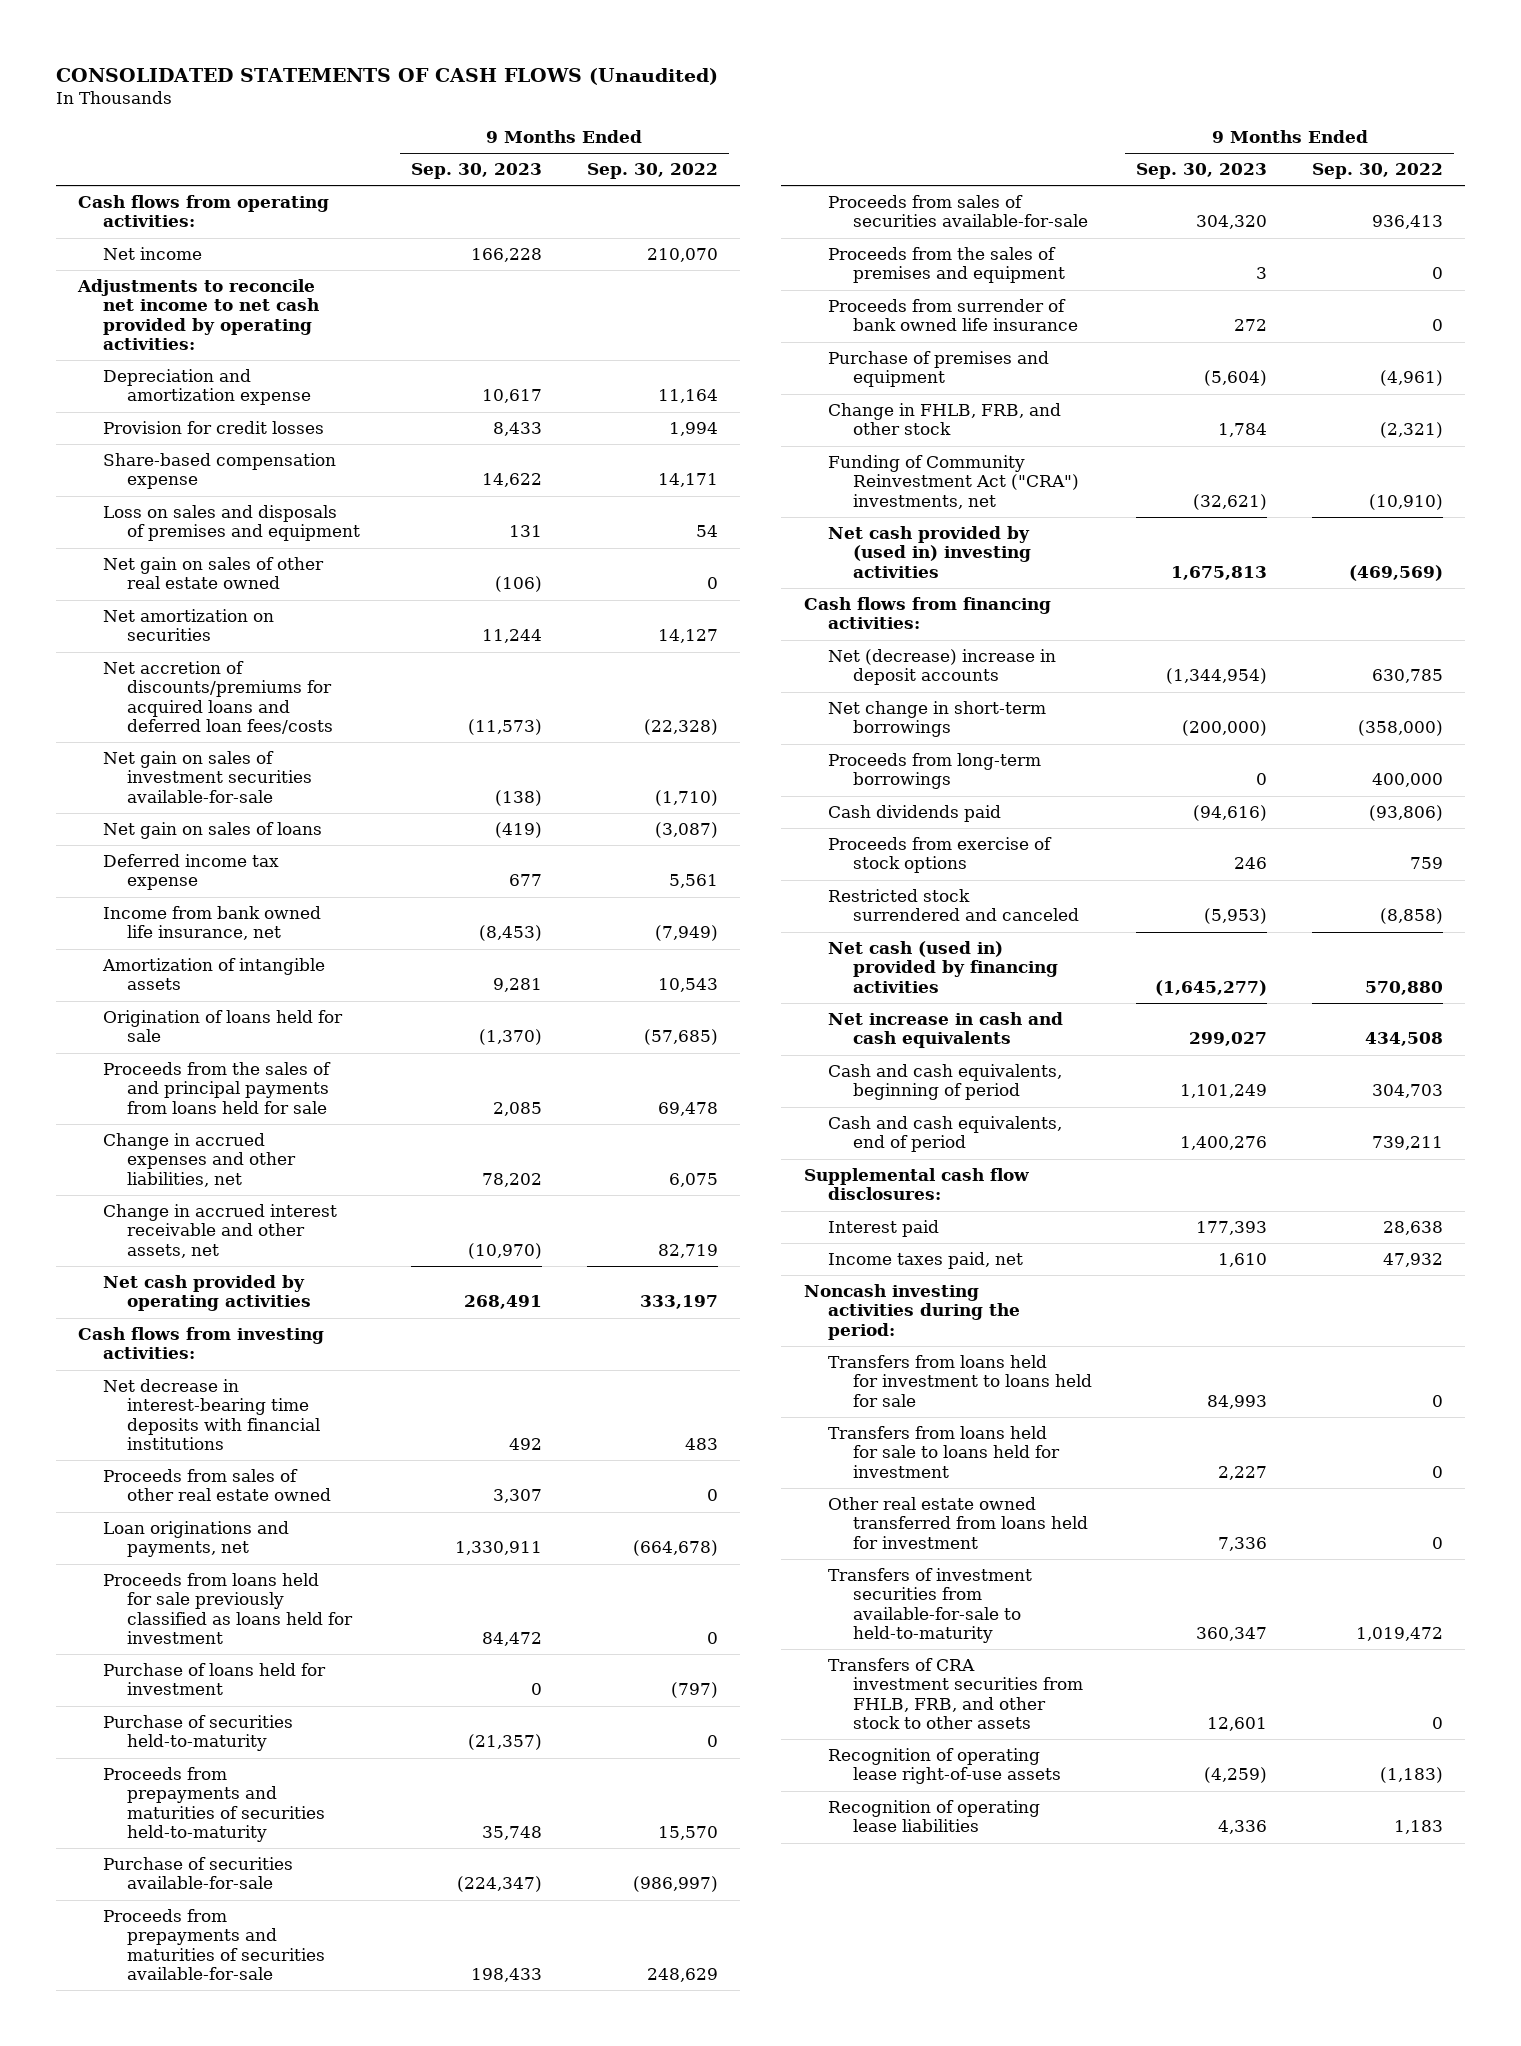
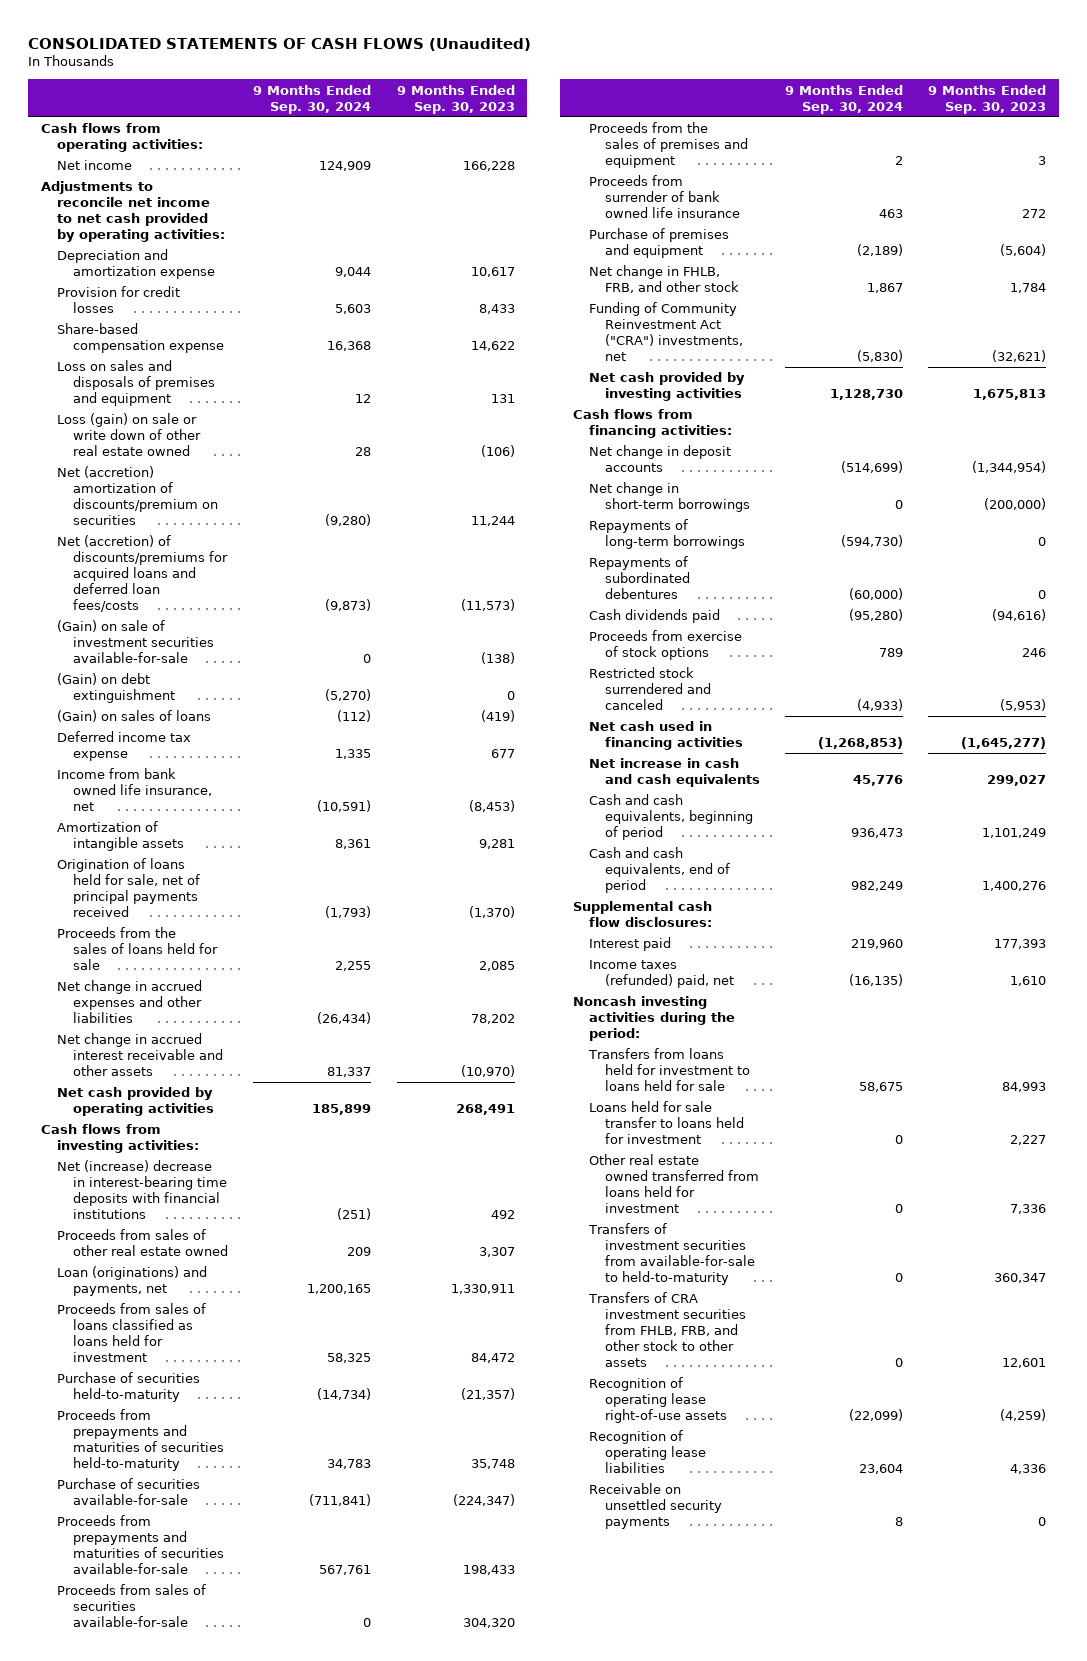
- | 9 Months Ended Sep. 30, 2023 | 9 Months Ended Sep. 30, 2022
+ | 9 Months Ended Sep. 30, 2024 | 9 Months Ended Sep. 30, 2023
- Net gain on sales of other real estate owned | (106) | 0
- Net amortization on securities | 11,244 | 14,127
- Net accretion of discounts/premiums for acquired loans and deferred loan fees/costs | (11,573) | (22,328)
- Net gain on sales of investment securities available-for-sale | (138) | (1,710)
- Net gain on sales of loans | (419) | (3,087)
+ Loss (gain) on sale or write down of other real estate owned | 28 | (106)
+ Net (accretion) amortization of discounts/premium on securities | (9,280) | 11,244
+ Net (accretion) of discounts/premiums for acquired loans and deferred loan fees/costs | (9,873) | (11,573)
+ (Gain) on sale of investment securities available-for-sale | 0 | (138)
+ (Gain) on debt extinguishment | (5,270) | 0
+ (Gain) on sales of loans | (112) | (419)
- Origination of loans held for sale | (1,370) | (57,685)
- Proceeds from the sales of and principal payments from loans held for sale | 2,085 | 69,478
- Change in accrued expenses and other liabilities, net | 78,202 | 6,075
- Change in accrued interest receivable and other assets, net | (10,970) | 82,719
+ Origination of loans held for sale, net of principal payments received | (1,793) | (1,370)
+ Proceeds from the sales of loans held for sale | 2,255 | 2,085
+ Net change in accrued expenses and other liabilities | (26,434) | 78,202
+ Net change in accrued interest receivable and other assets | 81,337 | (10,970)
- Net decrease in interest-bearing time deposits with financial institutions | 492 | 483
+ Net (increase) decrease in interest-bearing time deposits with financial institutions | (251) | 492
- Loan originations and payments, net | 1,330,911 | (664,678)
- Proceeds from loans held for sale previously classified as loans held for investment | 84,472 | 0
- Purchase of loans held for investment | 0 | (797)
+ Loan (originations) and payments, net | 1,200,165 | 1,330,911
+ Proceeds from sales of loans classified as loans held for investment | 58,325 | 84,472
- Change in FHLB, FRB, and other stock | 1,784 | (2,321)
+ Net change in FHLB, FRB, and other stock | 1,867 | 1,784
- Net cash provided by (used in) investing activities | 1,675,813 | (469,569)
+ Net cash provided by investing activities | 1,128,730 | 1,675,813
- Net (decrease) increase in deposit accounts | (1,344,954) | 630,785
+ Net change in deposit accounts | (514,699) | (1,344,954)
- Proceeds from long-term borrowings | 0 | 400,000
+ Repayments of long-term borrowings | (594,730) | 0
+ Repayments of subordinated debentures | (60,000) | 0
- Net cash (used in) provided by financing activities | (1,645,277) | 570,880
+ Net cash used in financing activities | (1,268,853) | (1,645,277)
- Income taxes paid, net | 1,610 | 47,932
+ Income taxes (refunded) paid, net | (16,135) | 1,610
- Transfers from loans held for sale to loans held for investment | 2,227 | 0
+ Loans held for sale transfer to loans held for investment | 0 | 2,227
+ Receivable on unsettled security payments | 8 | 0

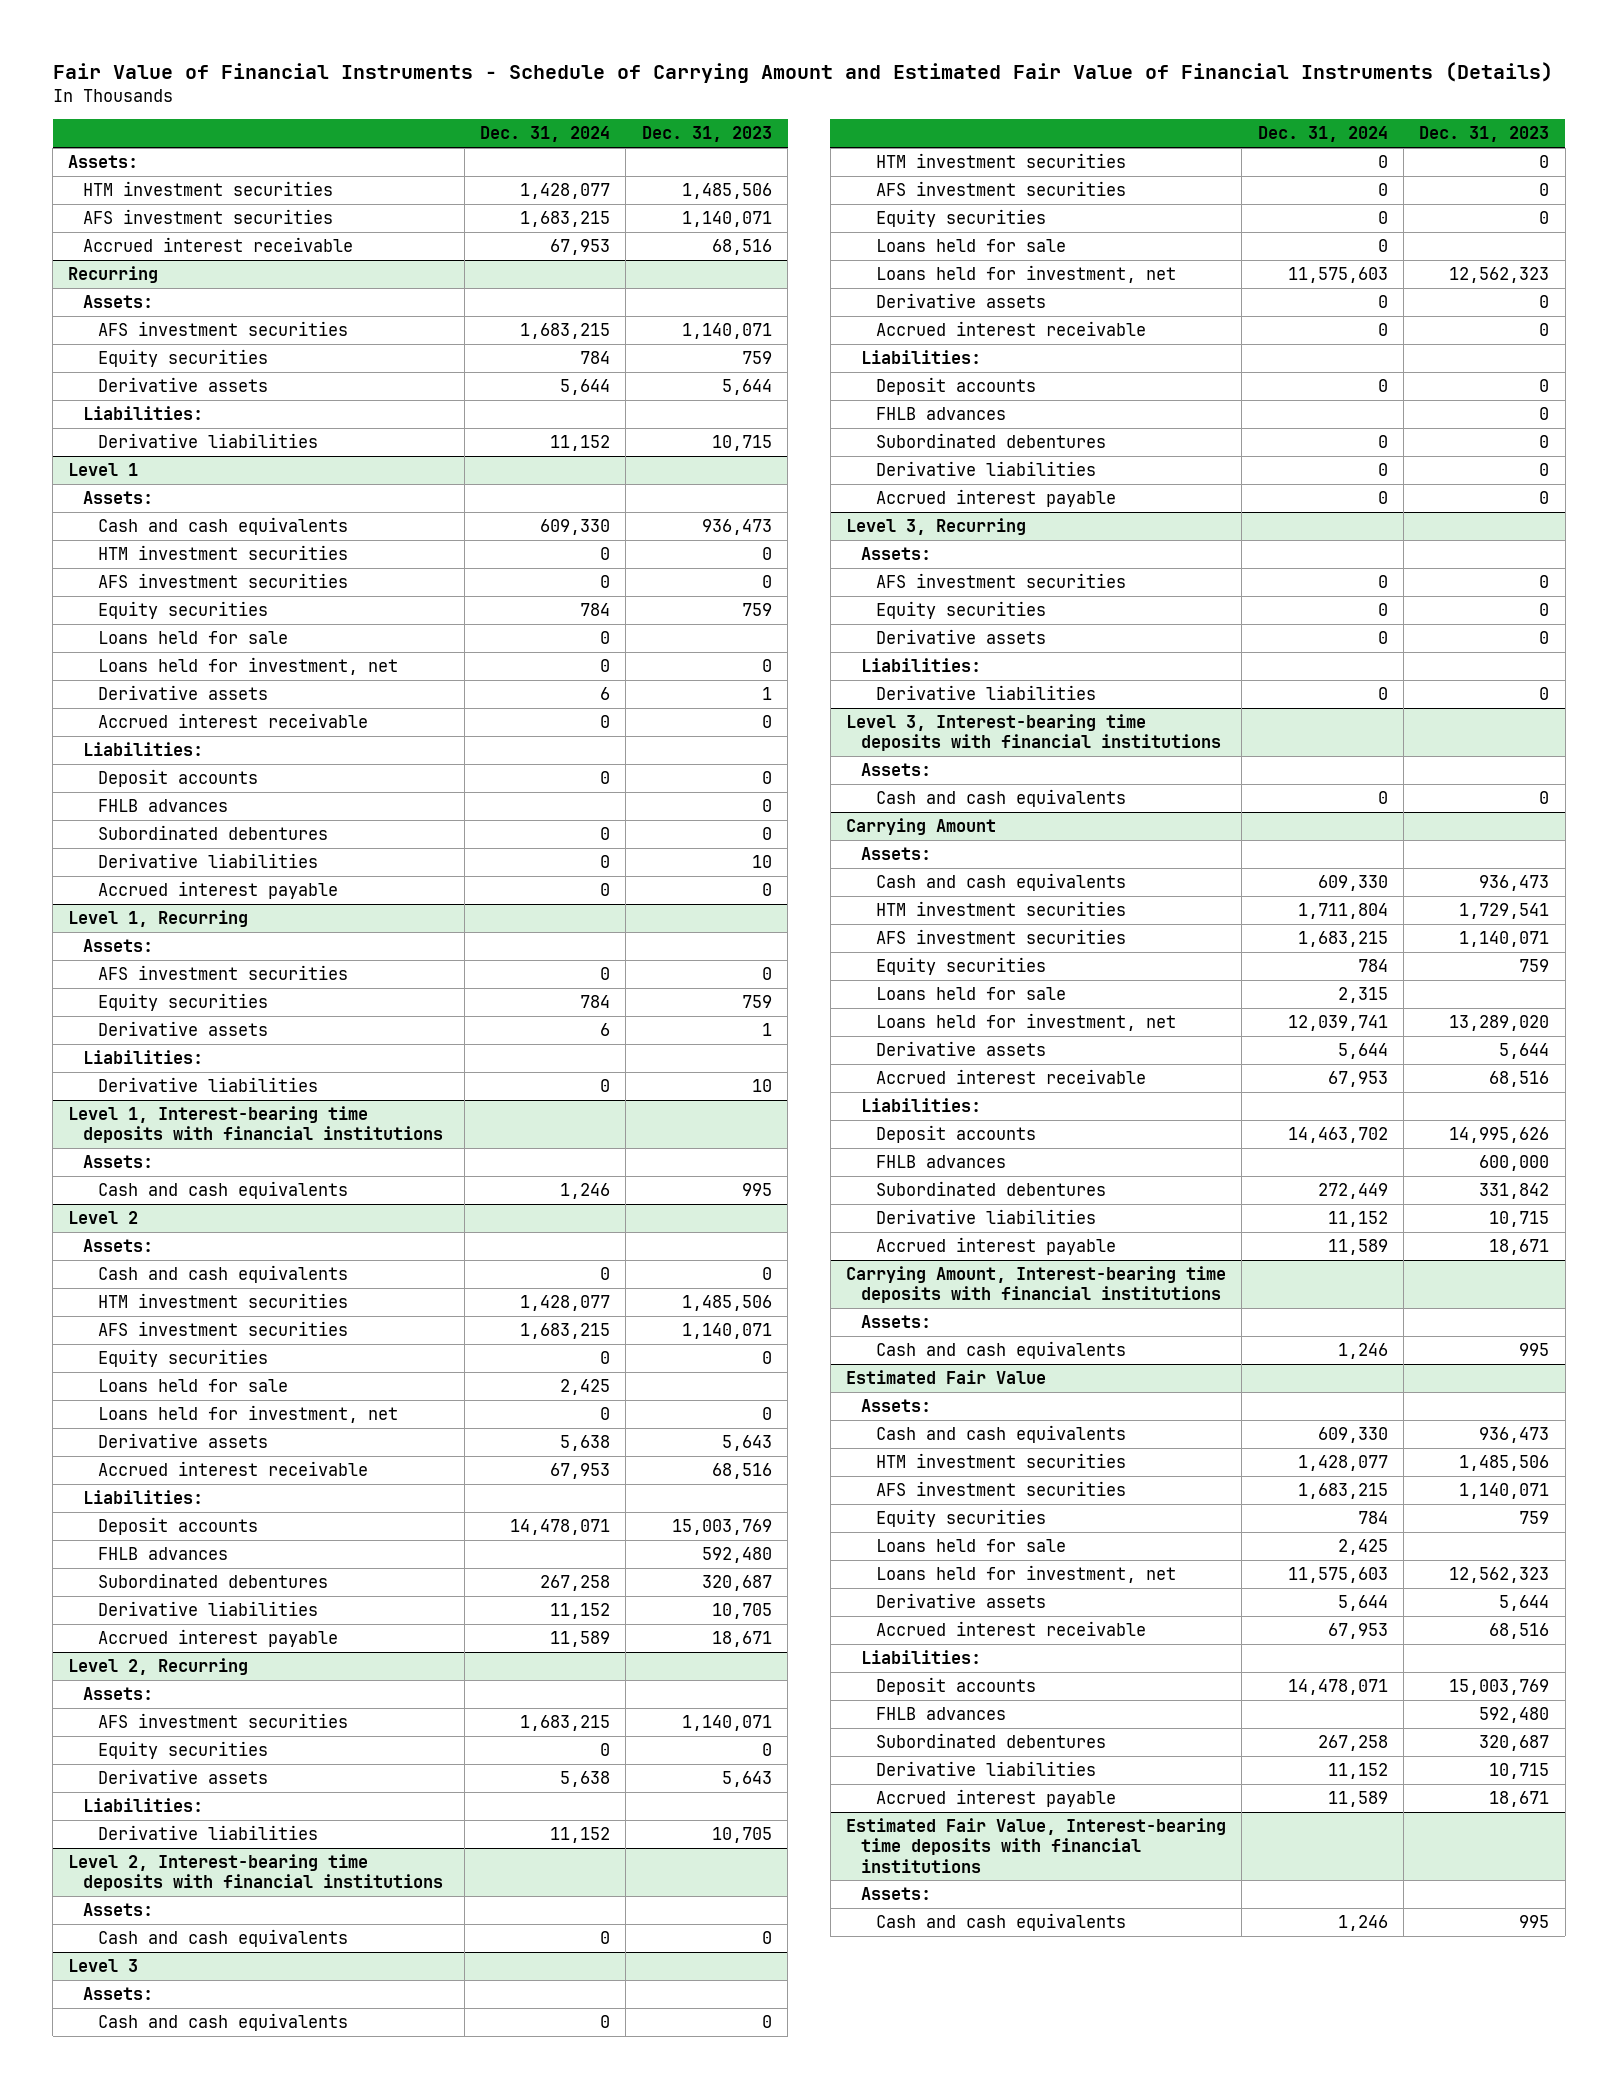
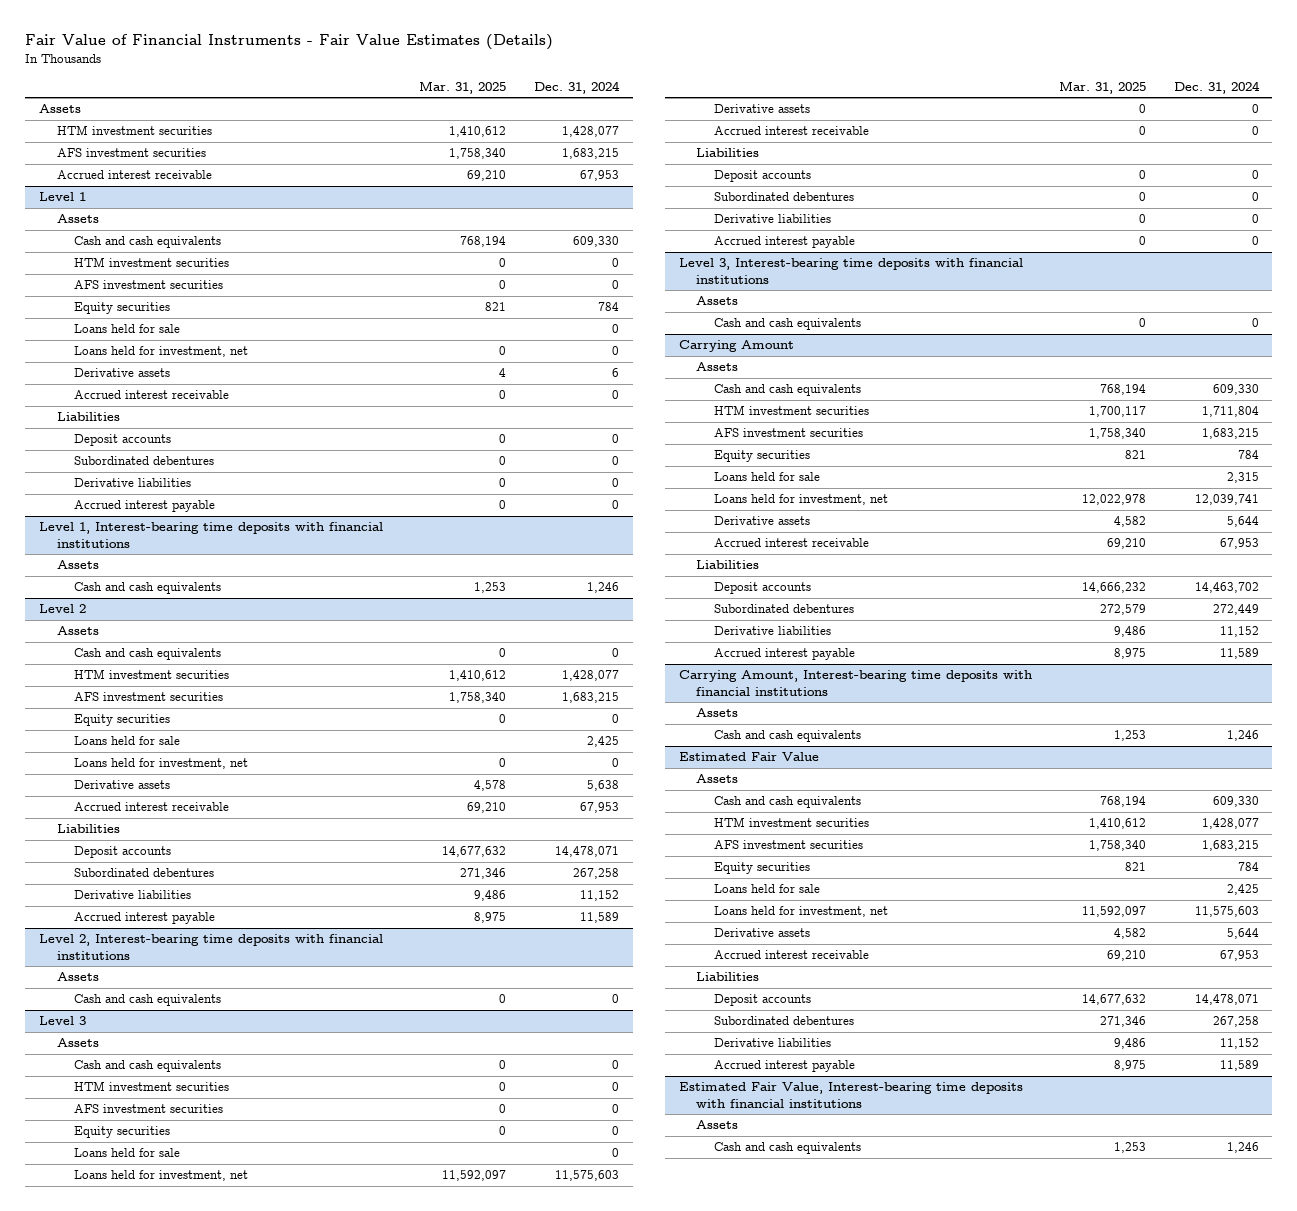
- Fair Value of Financial Instruments - Schedule of Carrying Amount and Estimated Fair Value of Financial Instruments (Details)
+ Fair Value of Financial Instruments - Fair Value Estimates (Details)
- | Dec. 31, 2024 | Dec. 31, 2023
+ | Mar. 31, 2025 | Dec. 31, 2024
- Assets:
+ Assets
- Recurring
- Assets:
- AFS investment securities | 1,683,215 | 1,140,071
- Equity securities | 784 | 759
- Derivative assets | 5,644 | 5,644
- Liabilities:
- Derivative liabilities | 11,152 | 10,715
@ Level 1
- Assets:
+ Assets
- Liabilities:
+ Liabilities
- FHLB advances | | 0
- Level 1, Recurring
- Assets:
- AFS investment securities | 0 | 0
- Equity securities | 784 | 759
- Derivative assets | 6 | 1
- Liabilities:
- Derivative liabilities | 0 | 10
@ Level 1, Interest-bearing time deposits with financial institutions
- Assets:
+ Assets
@ Level 2
- Assets:
+ Assets
- Liabilities:
+ Liabilities
- FHLB advances | | 592,480
- Level 2, Recurring
- Assets:
- AFS investment securities | 1,683,215 | 1,140,071
- Equity securities | 0 | 0
- Derivative assets | 5,638 | 5,643
- Liabilities:
- Derivative liabilities | 11,152 | 10,705
@ Level 2, Interest-bearing time deposits with financial institutions
- Assets:
+ Assets
@ Level 3
- Assets:
+ Assets
- Liabilities:
+ Liabilities
- FHLB advances | | 0
- Level 3, Recurring
- Assets:
- AFS investment securities | 0 | 0
- Equity securities | 0 | 0
- Derivative assets | 0 | 0
- Liabilities:
- Derivative liabilities | 0 | 0
@ Level 3, Interest-bearing time deposits with financial institutions
- Assets:
+ Assets
@ Carrying Amount
- Assets:
+ Assets
- Liabilities:
+ Liabilities
- FHLB advances | | 600,000
@ Carrying Amount, Interest-bearing time deposits with financial institutions
- Assets:
+ Assets
@ Estimated Fair Value
- Assets:
+ Assets
- Liabilities:
+ Liabilities
- FHLB advances | | 592,480
@ Estimated Fair Value, Interest-bearing time deposits with financial institutions
- Assets:
+ Assets

